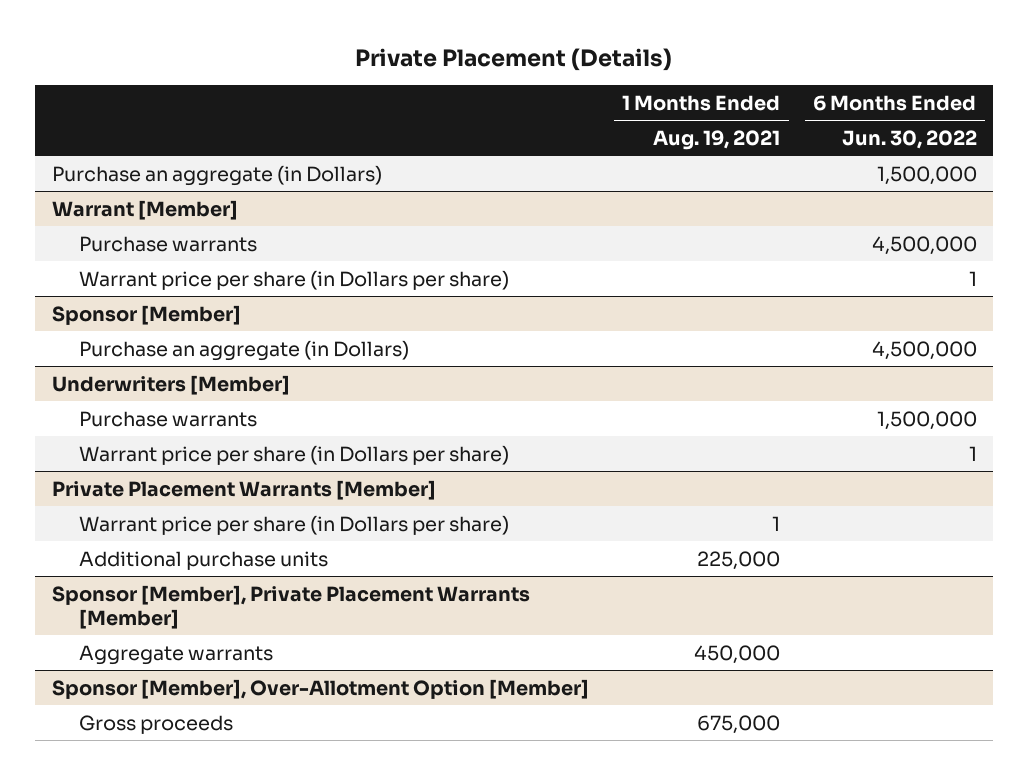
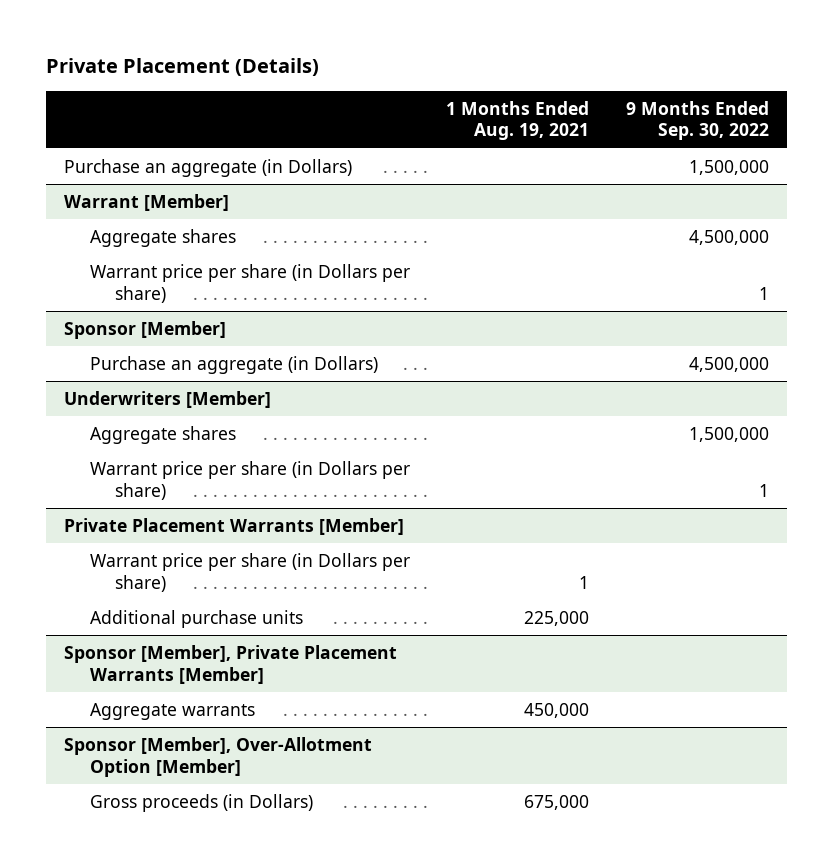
- | 1 Months Ended Aug. 19, 2021 | 6 Months Ended Jun. 30, 2022
+ | 1 Months Ended Aug. 19, 2021 | 9 Months Ended Sep. 30, 2022
@ Warrant [Member]
- Purchase warrants | | 4,500,000
+ Aggregate shares | | 4,500,000
@ Underwriters [Member]
- Purchase warrants | | 1,500,000
+ Aggregate shares | | 1,500,000
@ Sponsor [Member], Over-Allotment Option [Member]
- Gross proceeds | 675,000 |
+ Gross proceeds (in Dollars) | 675,000 |

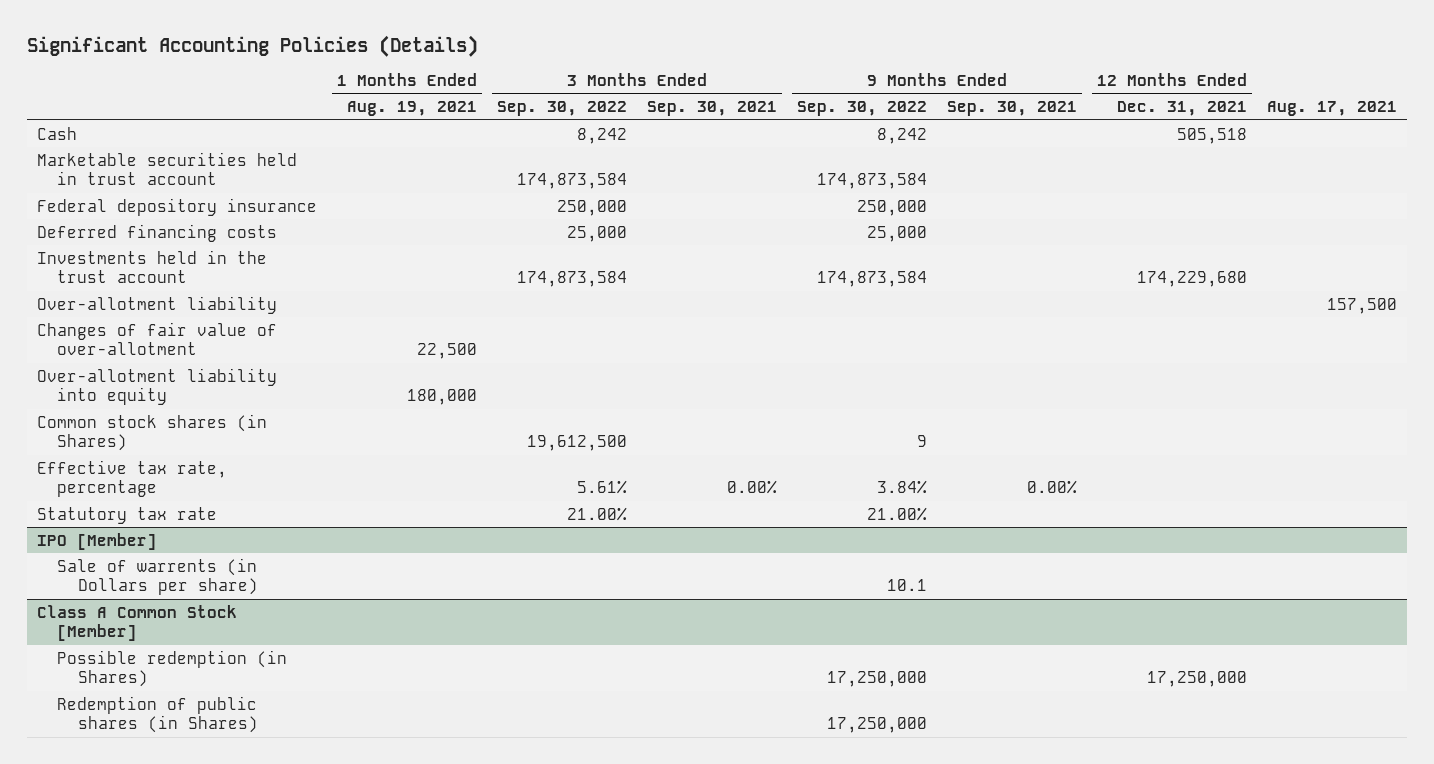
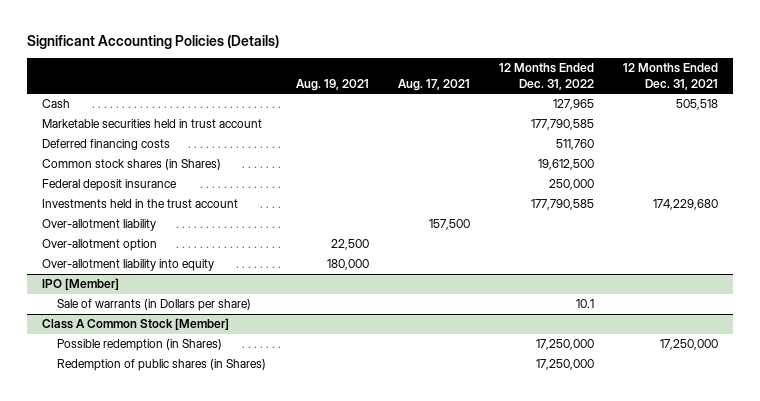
- | 1 Months Ended Aug. 19, 2021 | 3 Months Ended Sep. 30, 2022 | 3 Months Ended Sep. 30, 2021 | 9 Months Ended Sep. 30, 2022 | 9 Months Ended Sep. 30, 2021 | 12 Months Ended Dec. 31, 2021 | Aug. 17, 2021
+ | Aug. 19, 2021 | Aug. 17, 2021 | 12 Months Ended Dec. 31, 2022 | 12 Months Ended Dec. 31, 2021
- Federal depository insurance | | 250,000 | | 250,000 | | |
moved up: Common stock shares (in Shares) | | | 19,612,500 |
+ Federal deposit insurance | | | 250,000 |
- Changes of fair value of over-allotment | 22,500 | | | | | |
+ Over-allotment option | 22,500 | | |
- Effective tax rate, percentage | | 5.61% | 0.00% | 3.84% | 0.00% | |
- Statutory tax rate | | 21.00% | | 21.00% | | |
@ IPO [Member]
- Sale of warrents (in Dollars per share) | | | | 10.1 | | |
+ Sale of warrants (in Dollars per share) | | | 10.1 |

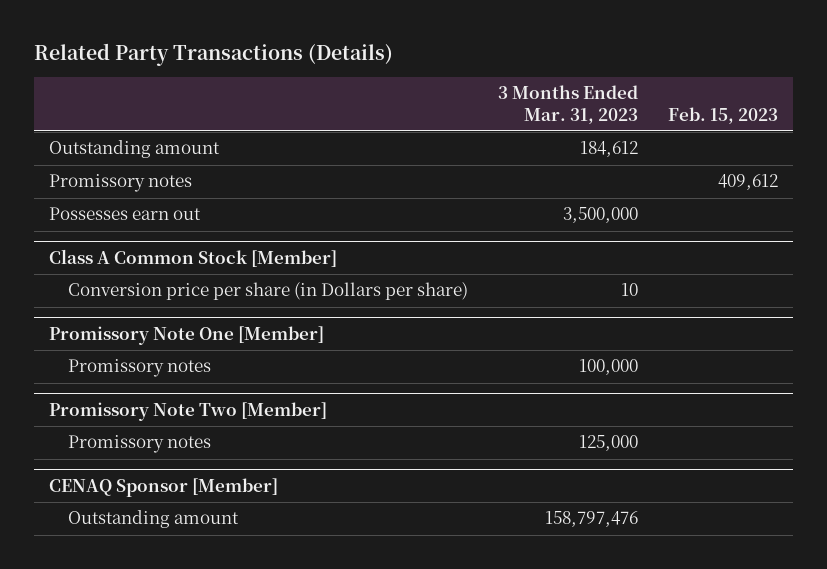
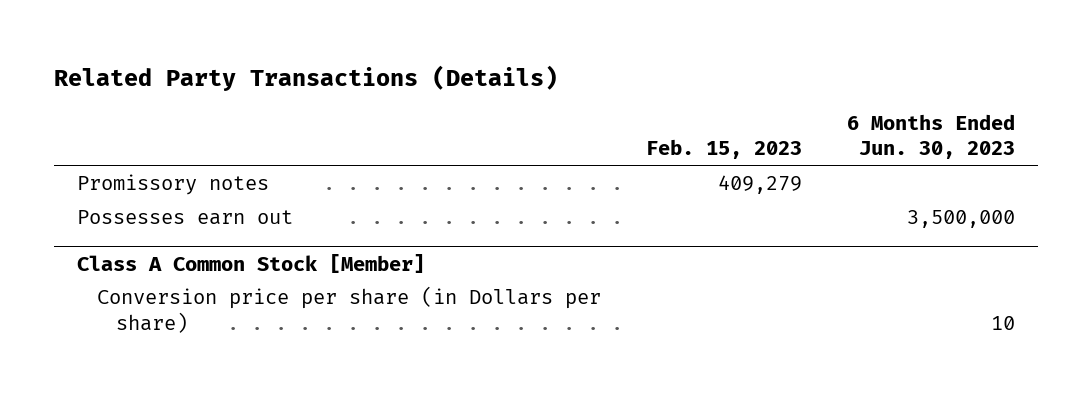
- | 3 Months Ended Mar. 31, 2023 | Feb. 15, 2023
+ | Feb. 15, 2023 | 6 Months Ended Jun. 30, 2023
- Outstanding amount | 184,612 |
- Promissory notes | | 409,612
+ Promissory notes | 409,279 |
- Promissory Note One [Member]
- Promissory notes | 100,000 |
- Promissory Note Two [Member]
- Promissory notes | 125,000 |
- CENAQ Sponsor [Member]
- Outstanding amount | 158,797,476 |

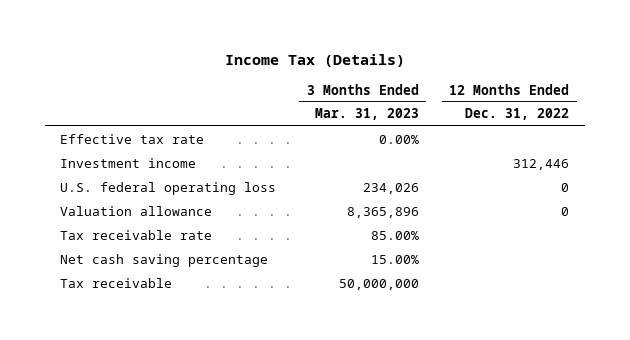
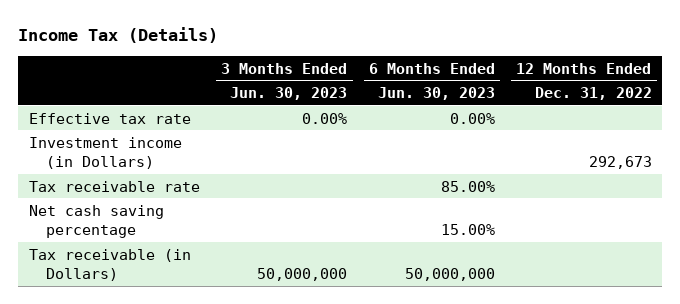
- | 3 Months Ended Mar. 31, 2023 | 12 Months Ended Dec. 31, 2022
+ | 3 Months Ended Jun. 30, 2023 | 6 Months Ended Jun. 30, 2023 | 12 Months Ended Dec. 31, 2022
- Investment income | | 312,446
- U.S. federal operating loss | 234,026 | 0
- Valuation allowance | 8,365,896 | 0
+ Investment income (in Dollars) | | | 292,673
- Tax receivable | 50,000,000 |
+ Tax receivable (in Dollars) | 50,000,000 | 50,000,000 |

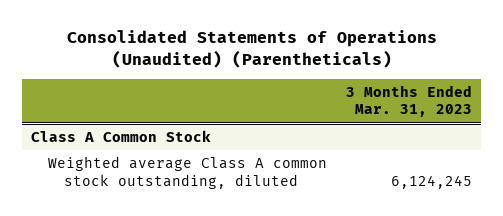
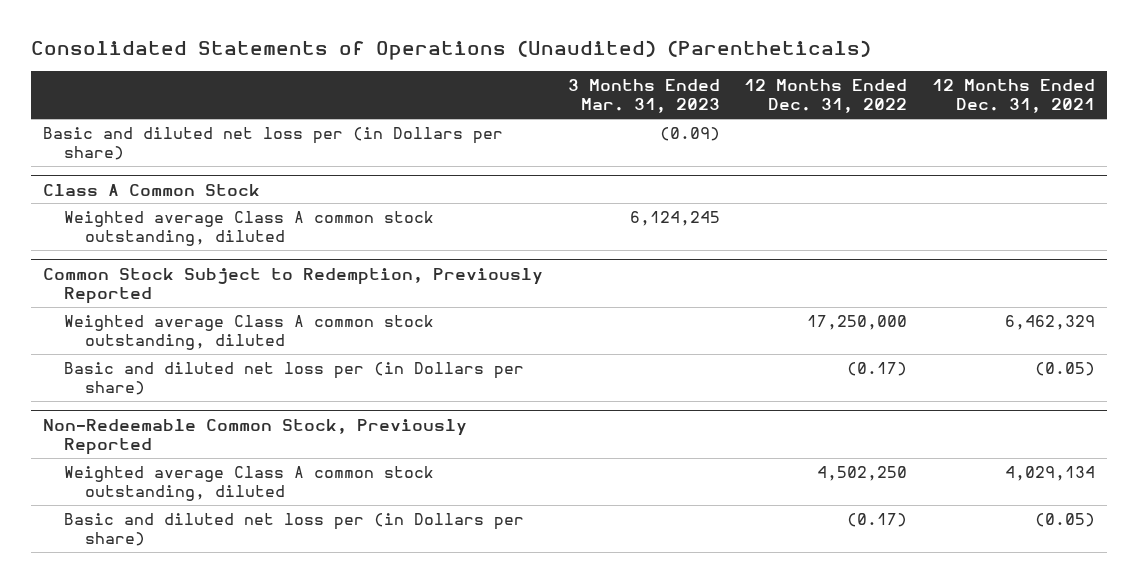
- | 3 Months Ended Mar. 31, 2023
+ | 3 Months Ended Mar. 31, 2023 | 12 Months Ended Dec. 31, 2022 | 12 Months Ended Dec. 31, 2021
+ Basic and diluted net loss per (in Dollars per share) | (0.09) | |
+ Common Stock Subject to Redemption, Previously Reported
+ Weighted average Class A common stock outstanding, diluted | | 17,250,000 | 6,462,329
+ Basic and diluted net loss per (in Dollars per share) | | (0.17) | (0.05)
+ Non-Redeemable Common Stock, Previously Reported
+ Weighted average Class A common stock outstanding, diluted | | 4,502,250 | 4,029,134
+ Basic and diluted net loss per (in Dollars per share) | | (0.17) | (0.05)

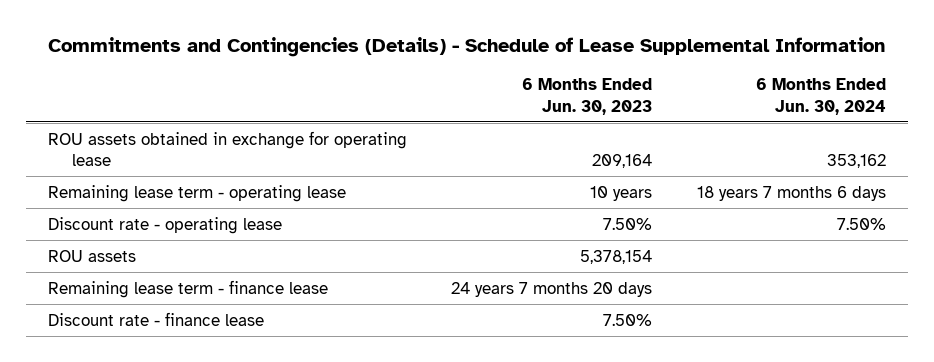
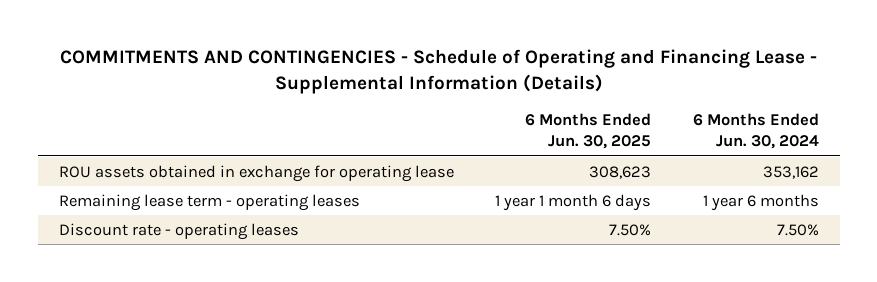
- Commitments and Contingencies (Details) - Schedule of Lease Supplemental Information
+ COMMITMENTS AND CONTINGENCIES - Schedule of Operating and Financing Lease - Supplemental Information (Details)
- | 6 Months Ended Jun. 30, 2023 | 6 Months Ended Jun. 30, 2024
+ | 6 Months Ended Jun. 30, 2025 | 6 Months Ended Jun. 30, 2024
- Remaining lease term - operating lease | 10 years | 18 years 7 months 6 days
- Discount rate - operating lease | 7.50% | 7.50%
- ROU assets | 5,378,154 |
- Remaining lease term - finance lease | 24 years 7 months 20 days |
- Discount rate - finance lease | 7.50% |
+ Remaining lease term - operating leases | 1 year 1 month 6 days | 1 year 6 months
+ Discount rate - operating leases | 7.50% | 7.50%

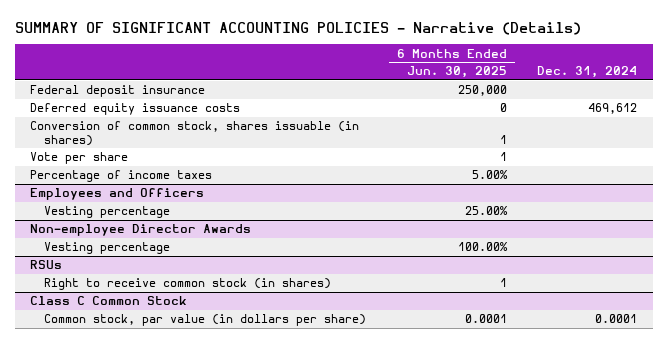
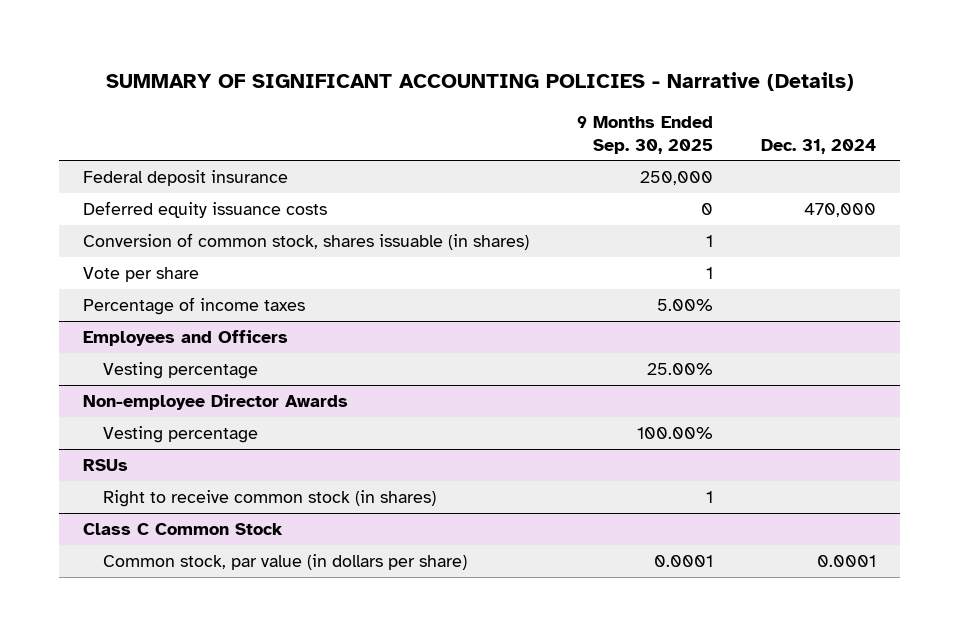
- | 6 Months Ended Jun. 30, 2025 | Dec. 31, 2024
+ | 9 Months Ended Sep. 30, 2025 | Dec. 31, 2024
- Deferred equity issuance costs | 0 | 469,612
+ Deferred equity issuance costs | 0 | 470,000

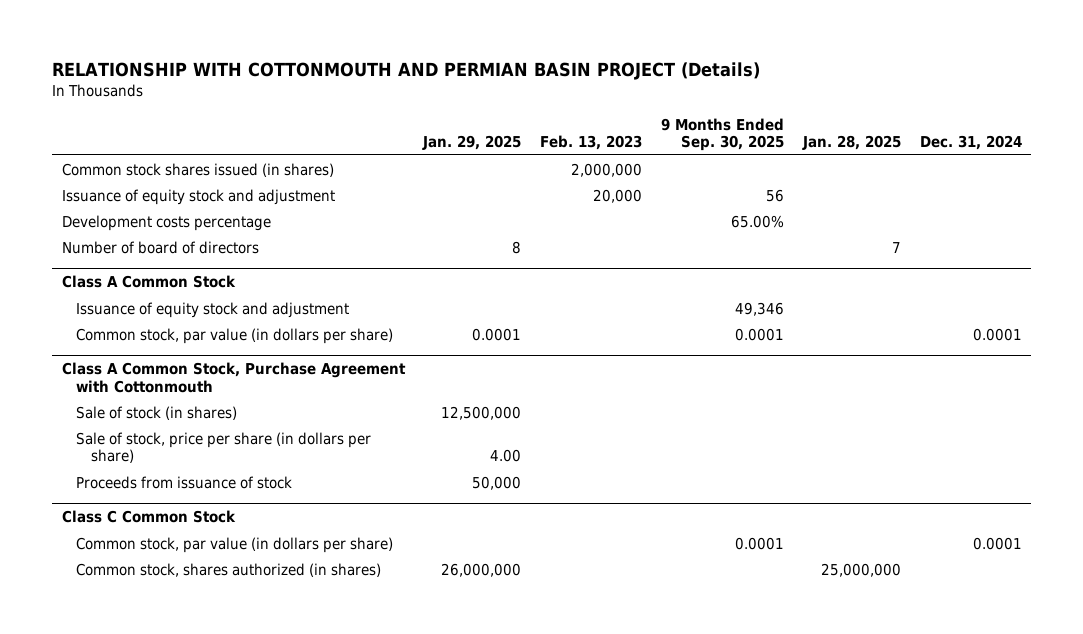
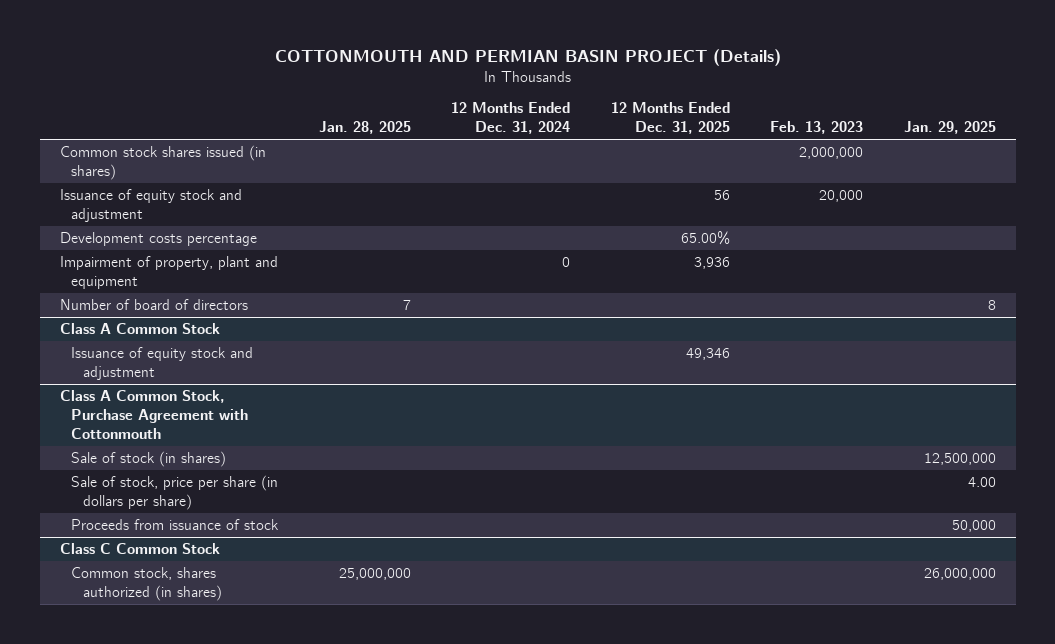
- RELATIONSHIP WITH COTTONMOUTH AND PERMIAN BASIN PROJECT (Details)
+ COTTONMOUTH AND PERMIAN BASIN PROJECT (Details)
- | Jan. 29, 2025 | Feb. 13, 2023 | 9 Months Ended Sep. 30, 2025 | Jan. 28, 2025 | Dec. 31, 2024
+ | Jan. 28, 2025 | 12 Months Ended Dec. 31, 2024 | 12 Months Ended Dec. 31, 2025 | Feb. 13, 2023 | Jan. 29, 2025
+ Impairment of property, plant and equipment | | 0 | 3,936 | |
@ Class A Common Stock
- Common stock, par value (in dollars per share) | 0.0001 | | 0.0001 | | 0.0001
@ Class C Common Stock
- Common stock, par value (in dollars per share) | | | 0.0001 | | 0.0001

